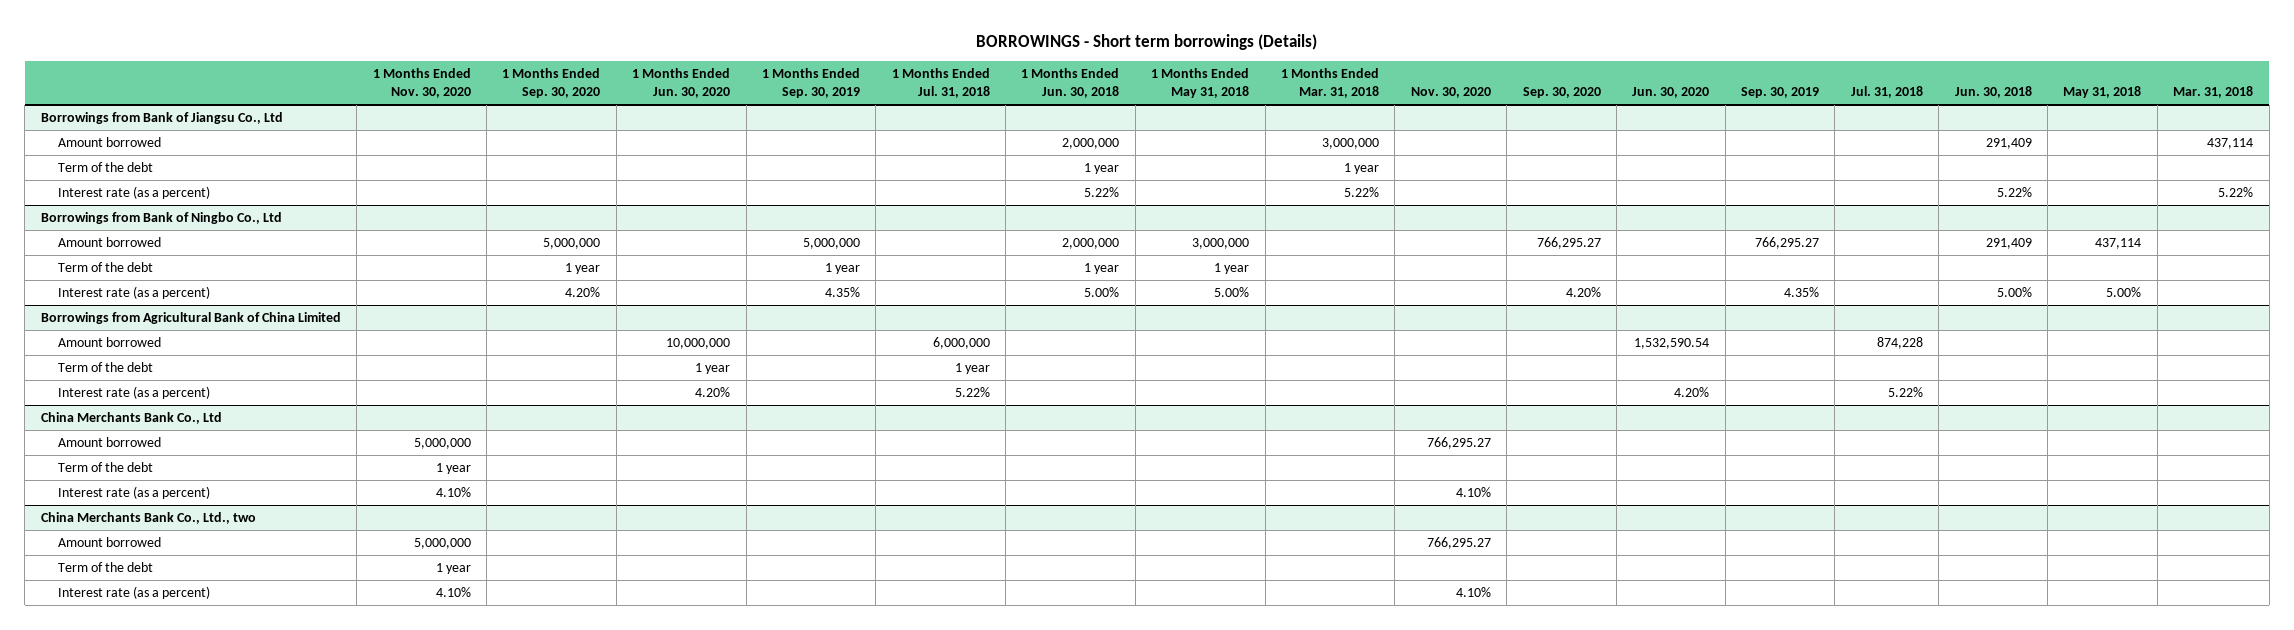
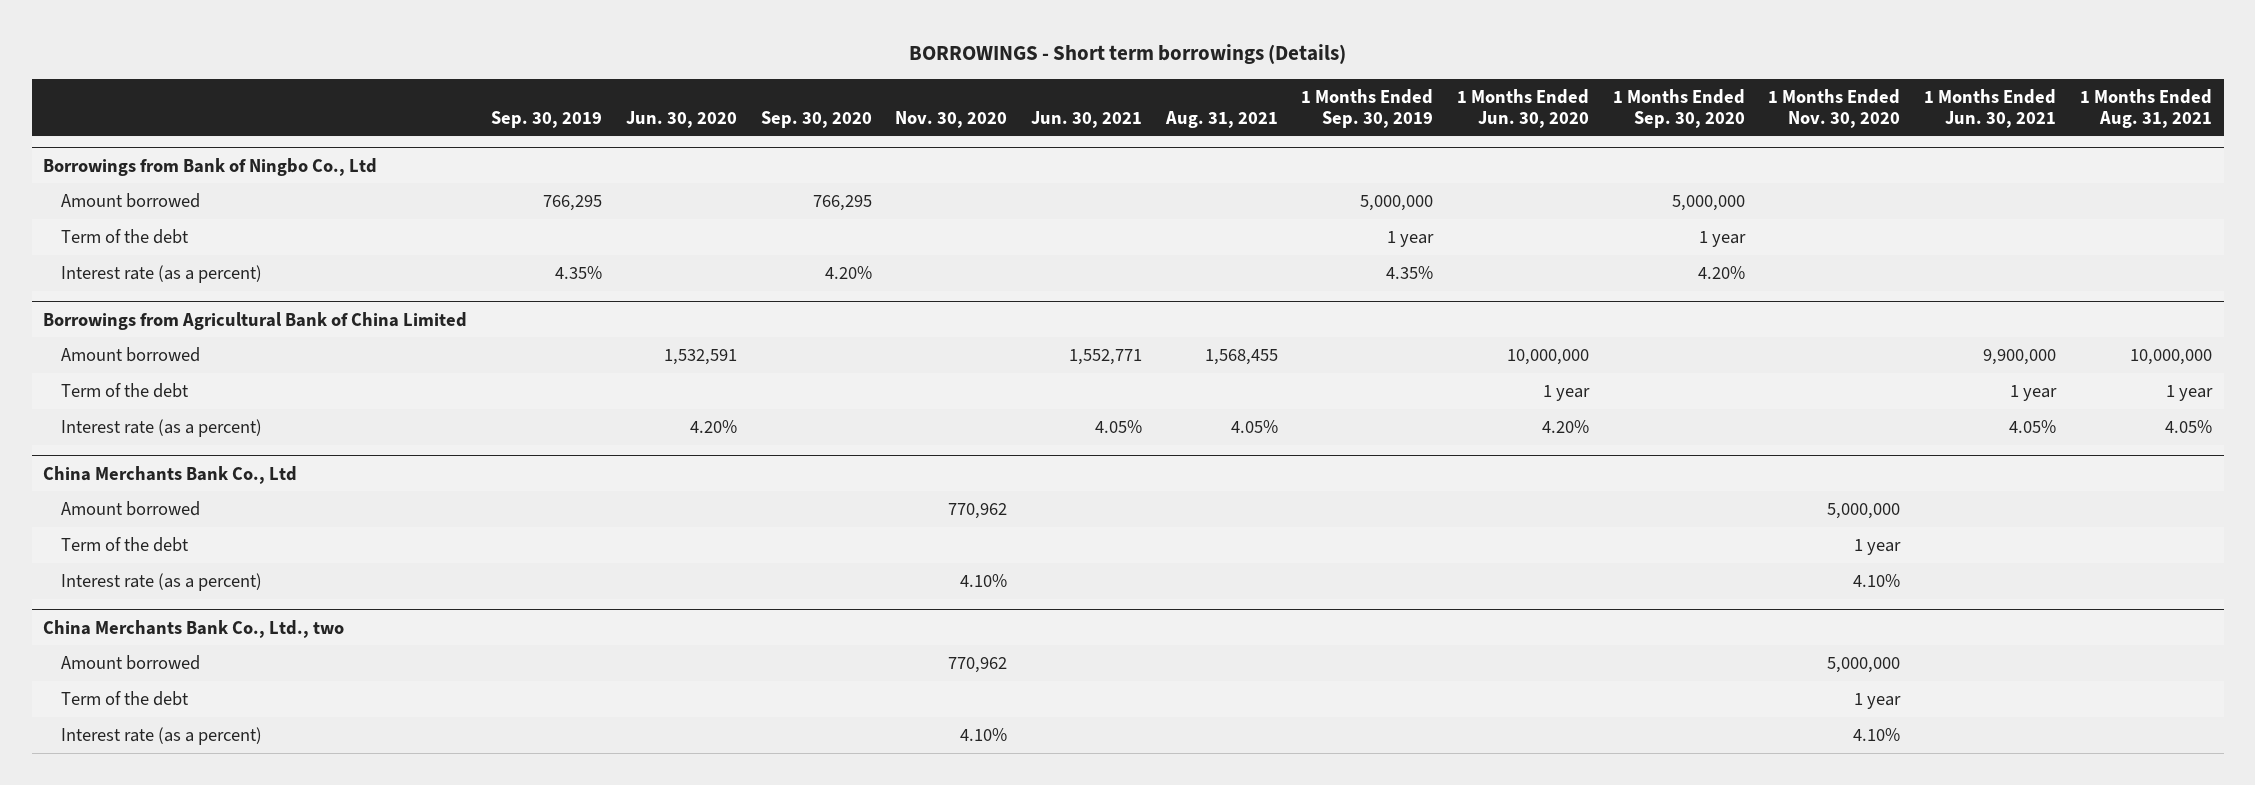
- | 1 Months Ended Nov. 30, 2020 | 1 Months Ended Sep. 30, 2020 | 1 Months Ended Jun. 30, 2020 | 1 Months Ended Sep. 30, 2019 | 1 Months Ended Jul. 31, 2018 | 1 Months Ended Jun. 30, 2018 | 1 Months Ended May 31, 2018 | 1 Months Ended Mar. 31, 2018 | Nov. 30, 2020 | Sep. 30, 2020 | Jun. 30, 2020 | Sep. 30, 2019 | Jul. 31, 2018 | Jun. 30, 2018 | May 31, 2018 | Mar. 31, 2018
+ | Sep. 30, 2019 | Jun. 30, 2020 | Sep. 30, 2020 | Nov. 30, 2020 | Jun. 30, 2021 | Aug. 31, 2021 | 1 Months Ended Sep. 30, 2019 | 1 Months Ended Jun. 30, 2020 | 1 Months Ended Sep. 30, 2020 | 1 Months Ended Nov. 30, 2020 | 1 Months Ended Jun. 30, 2021 | 1 Months Ended Aug. 31, 2021
- Borrowings from Bank of Jiangsu Co., Ltd
- Amount borrowed | | | | | | 2,000,000 | | 3,000,000 | | | | | | 291,409 | | 437,114
- Term of the debt | | | | | | 1 year | | 1 year | | | | | | | |
- Interest rate (as a percent) | | | | | | 5.22% | | 5.22% | | | | | | 5.22% | | 5.22%
@ Borrowings from Bank of Ningbo Co., Ltd
- Amount borrowed | | 5,000,000 | | 5,000,000 | | 2,000,000 | 3,000,000 | | | 766,295.27 | | 766,295.27 | | 291,409 | 437,114 |
+ Amount borrowed | 766,295 | | 766,295 | | | | 5,000,000 | | 5,000,000 | | |
@ Borrowings from Agricultural Bank of China Limited
- Amount borrowed | | | 10,000,000 | | 6,000,000 | | | | | | 1,532,590.54 | | 874,228 | | |
+ Amount borrowed | | 1,532,591 | | | 1,552,771 | 1,568,455 | | 10,000,000 | | | 9,900,000 | 10,000,000
@ China Merchants Bank Co., Ltd
- Amount borrowed | 5,000,000 | | | | | | | | 766,295.27 | | | | | | |
+ Amount borrowed | | | | 770,962 | | | | | | 5,000,000 | |
@ China Merchants Bank Co., Ltd., two
- Amount borrowed | 5,000,000 | | | | | | | | 766,295.27 | | | | | | |
+ Amount borrowed | | | | 770,962 | | | | | | 5,000,000 | |

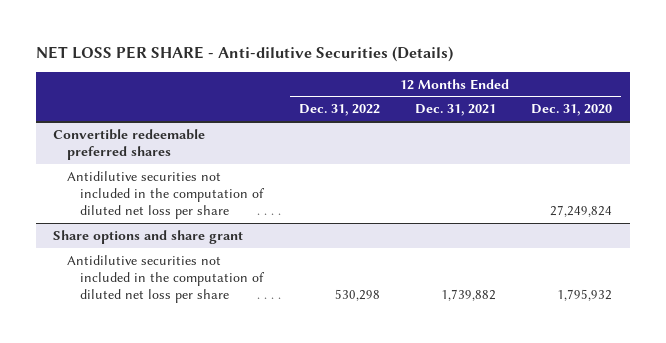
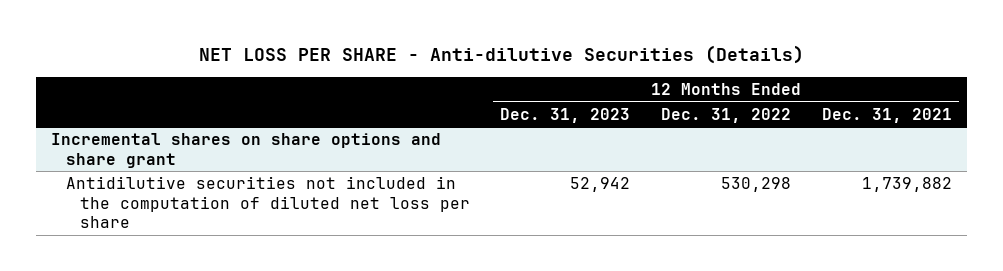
- | 12 Months Ended Dec. 31, 2022 | 12 Months Ended Dec. 31, 2021 | 12 Months Ended Dec. 31, 2020
+ | 12 Months Ended Dec. 31, 2023 | 12 Months Ended Dec. 31, 2022 | 12 Months Ended Dec. 31, 2021
- Convertible redeemable preferred shares
- Antidilutive securities not included in the computation of diluted net loss per share | | | 27,249,824
- Share options and share grant
+ Incremental shares on share options and share grant

